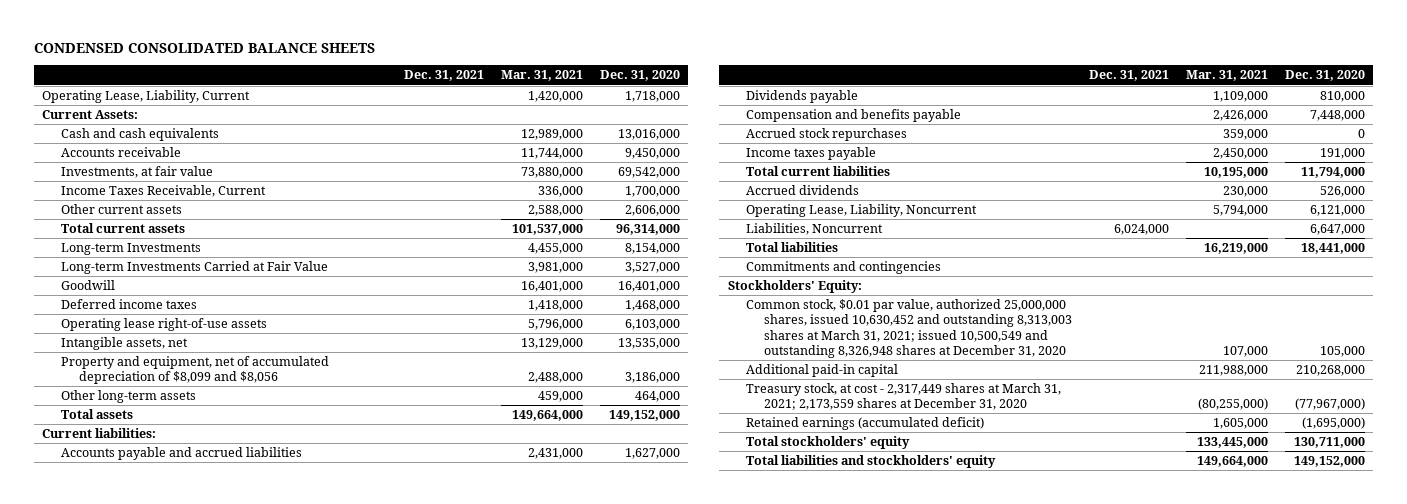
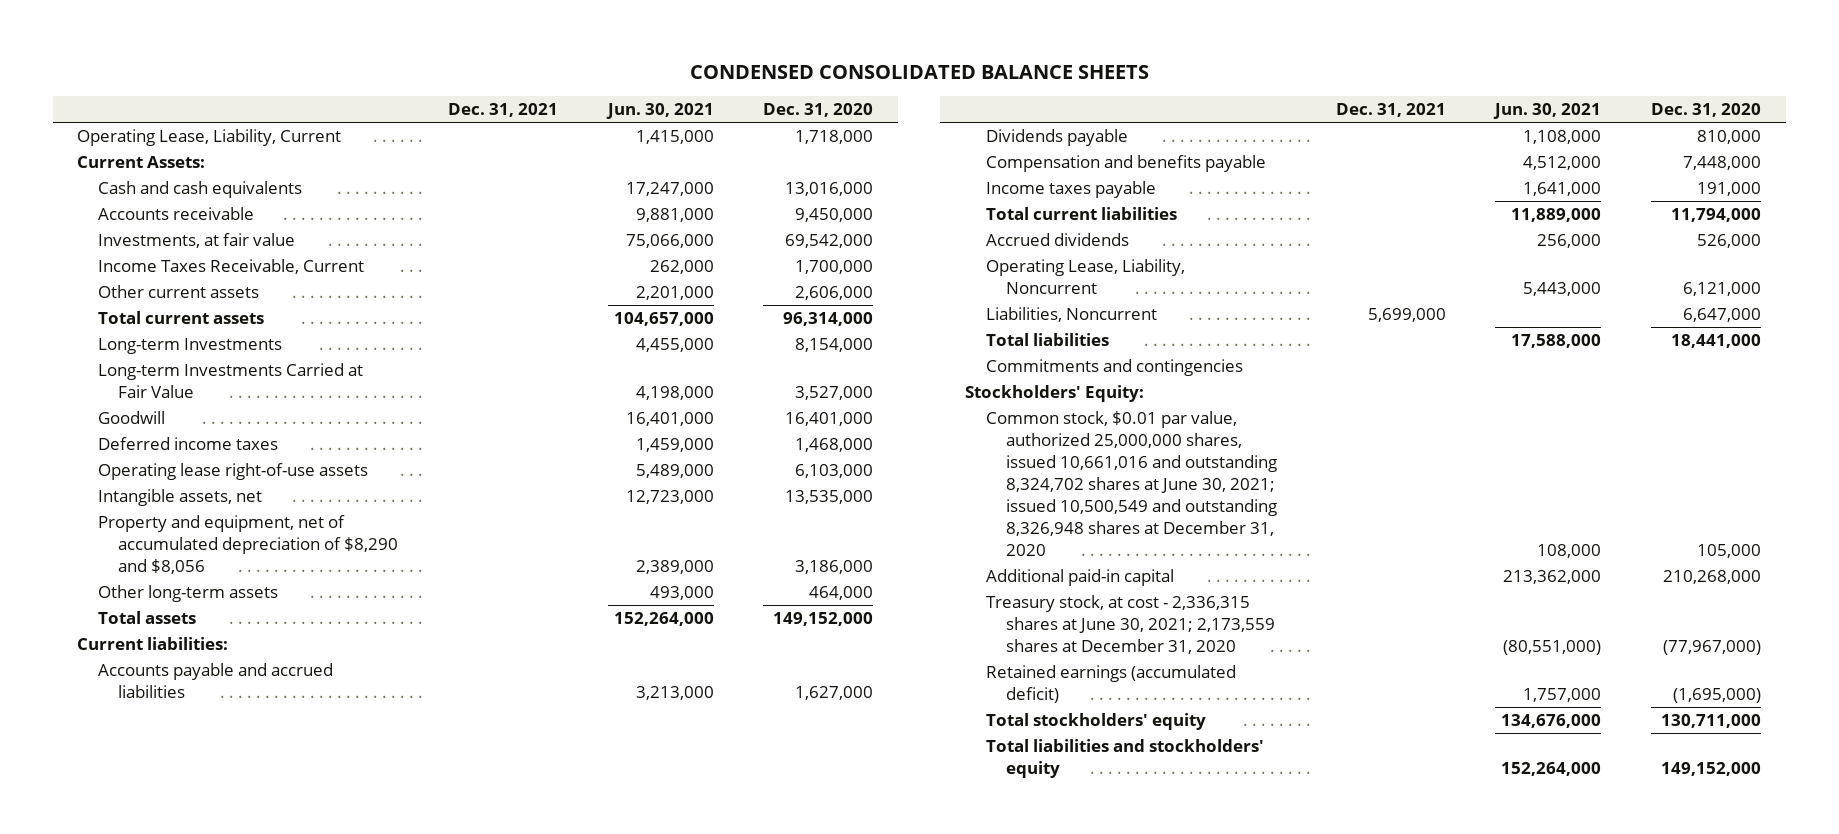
- | Dec. 31, 2021 | Mar. 31, 2021 | Dec. 31, 2020
+ | Dec. 31, 2021 | Jun. 30, 2021 | Dec. 31, 2020
- Property and equipment, net of accumulated depreciation of $8,099 and $8,056 | | 2,488,000 | 3,186,000
+ Property and equipment, net of accumulated depreciation of $8,290 and $8,056 | | 2,389,000 | 3,186,000
- Accrued stock repurchases | | 359,000 | 0
- Liabilities, Noncurrent | 6,024,000 | | 6,647,000
+ Liabilities, Noncurrent | 5,699,000 | | 6,647,000
- Common stock, $0.01 par value, authorized 25,000,000 shares, issued 10,630,452 and outstanding 8,313,003 shares at March 31, 2021; issued 10,500,549 and outstanding 8,326,948 shares at December 31, 2020 | | 107,000 | 105,000
+ Common stock, $0.01 par value, authorized 25,000,000 shares, issued 10,661,016 and outstanding 8,324,702 shares at June 30, 2021; issued 10,500,549 and outstanding 8,326,948 shares at December 31, 2020 | | 108,000 | 105,000
- Treasury stock, at cost - 2,317,449 shares at March 31, 2021; 2,173,559 shares at December 31, 2020 | | (80,255,000) | (77,967,000)
+ Treasury stock, at cost - 2,336,315 shares at June 30, 2021; 2,173,559 shares at December 31, 2020 | | (80,551,000) | (77,967,000)

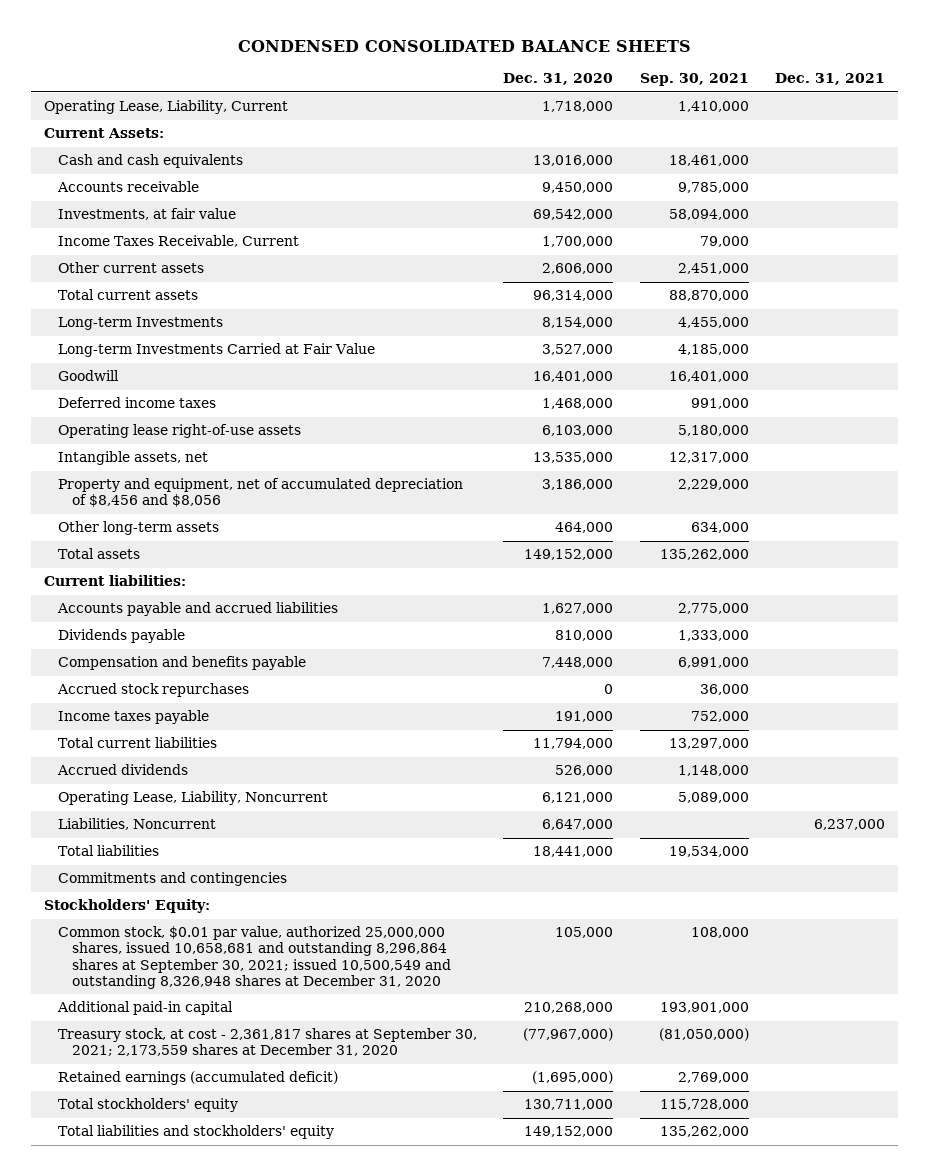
- | Dec. 31, 2021 | Jun. 30, 2021 | Dec. 31, 2020
+ | Dec. 31, 2020 | Sep. 30, 2021 | Dec. 31, 2021
- Property and equipment, net of accumulated depreciation of $8,290 and $8,056 | | 2,389,000 | 3,186,000
+ Property and equipment, net of accumulated depreciation of $8,456 and $8,056 | 3,186,000 | 2,229,000 |
+ Accrued stock repurchases | 0 | 36,000 |
- Liabilities, Noncurrent | 5,699,000 | | 6,647,000
+ Liabilities, Noncurrent | 6,647,000 | | 6,237,000
- Common stock, $0.01 par value, authorized 25,000,000 shares, issued 10,661,016 and outstanding 8,324,702 shares at June 30, 2021; issued 10,500,549 and outstanding 8,326,948 shares at December 31, 2020 | | 108,000 | 105,000
+ Common stock, $0.01 par value, authorized 25,000,000 shares, issued 10,658,681 and outstanding 8,296,864 shares at September 30, 2021; issued 10,500,549 and outstanding 8,326,948 shares at December 31, 2020 | 105,000 | 108,000 |
- Treasury stock, at cost - 2,336,315 shares at June 30, 2021; 2,173,559 shares at December 31, 2020 | | (80,551,000) | (77,967,000)
+ Treasury stock, at cost - 2,361,817 shares at September 30, 2021; 2,173,559 shares at December 31, 2020 | (77,967,000) | (81,050,000) |

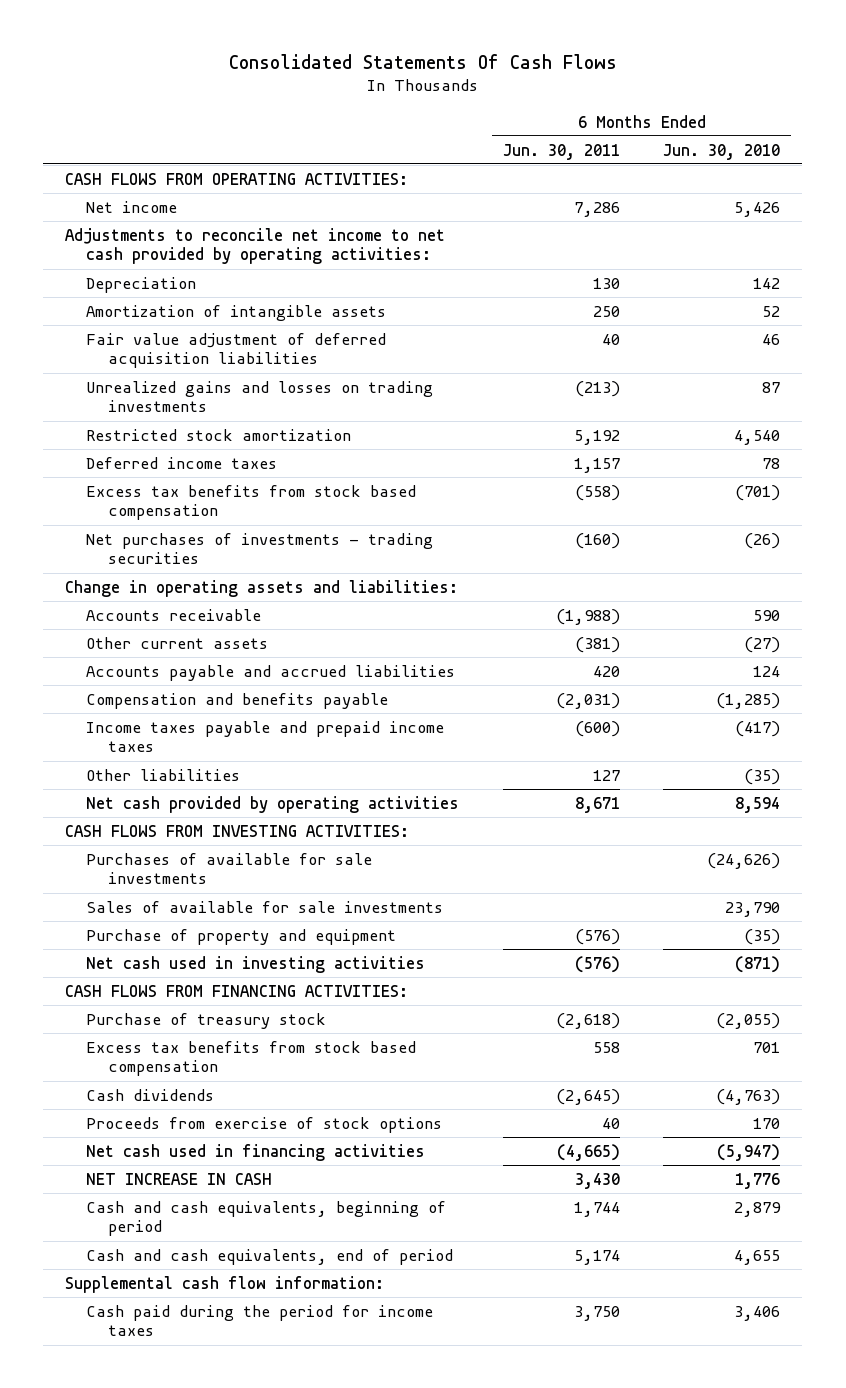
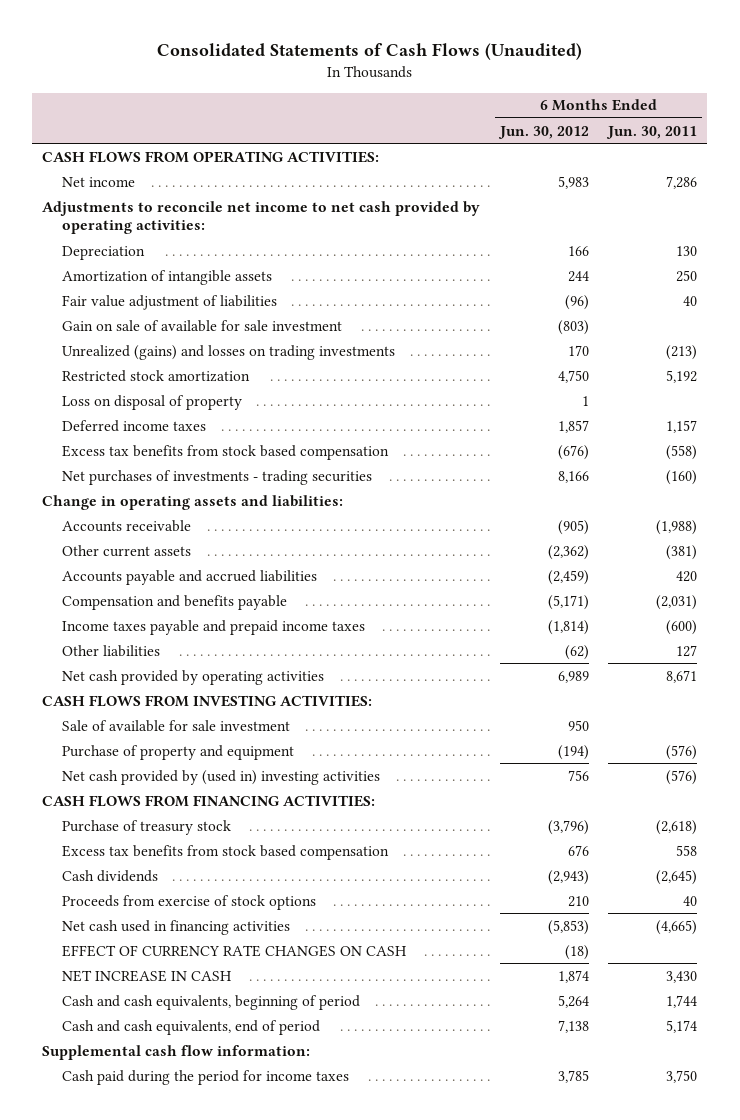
- Consolidated Statements Of Cash Flows
+ Consolidated Statements of Cash Flows (Unaudited)
- | 6 Months Ended Jun. 30, 2011 | 6 Months Ended Jun. 30, 2010
+ | 6 Months Ended Jun. 30, 2012 | 6 Months Ended Jun. 30, 2011
- Fair value adjustment of deferred acquisition liabilities | 40 | 46
- Unrealized gains and losses on trading investments | (213) | 87
+ Fair value adjustment of liabilities | (96) | 40
+ Gain on sale of available for sale investment | (803) |
+ Unrealized (gains) and losses on trading investments | 170 | (213)
+ Loss on disposal of property | 1 |
- Purchases of available for sale investments | | (24,626)
- Sales of available for sale investments | | 23,790
+ Sale of available for sale investment | 950 |
- Net cash used in investing activities | (576) | (871)
+ Net cash provided by (used in) investing activities | 756 | (576)
+ EFFECT OF CURRENCY RATE CHANGES ON CASH | (18) |

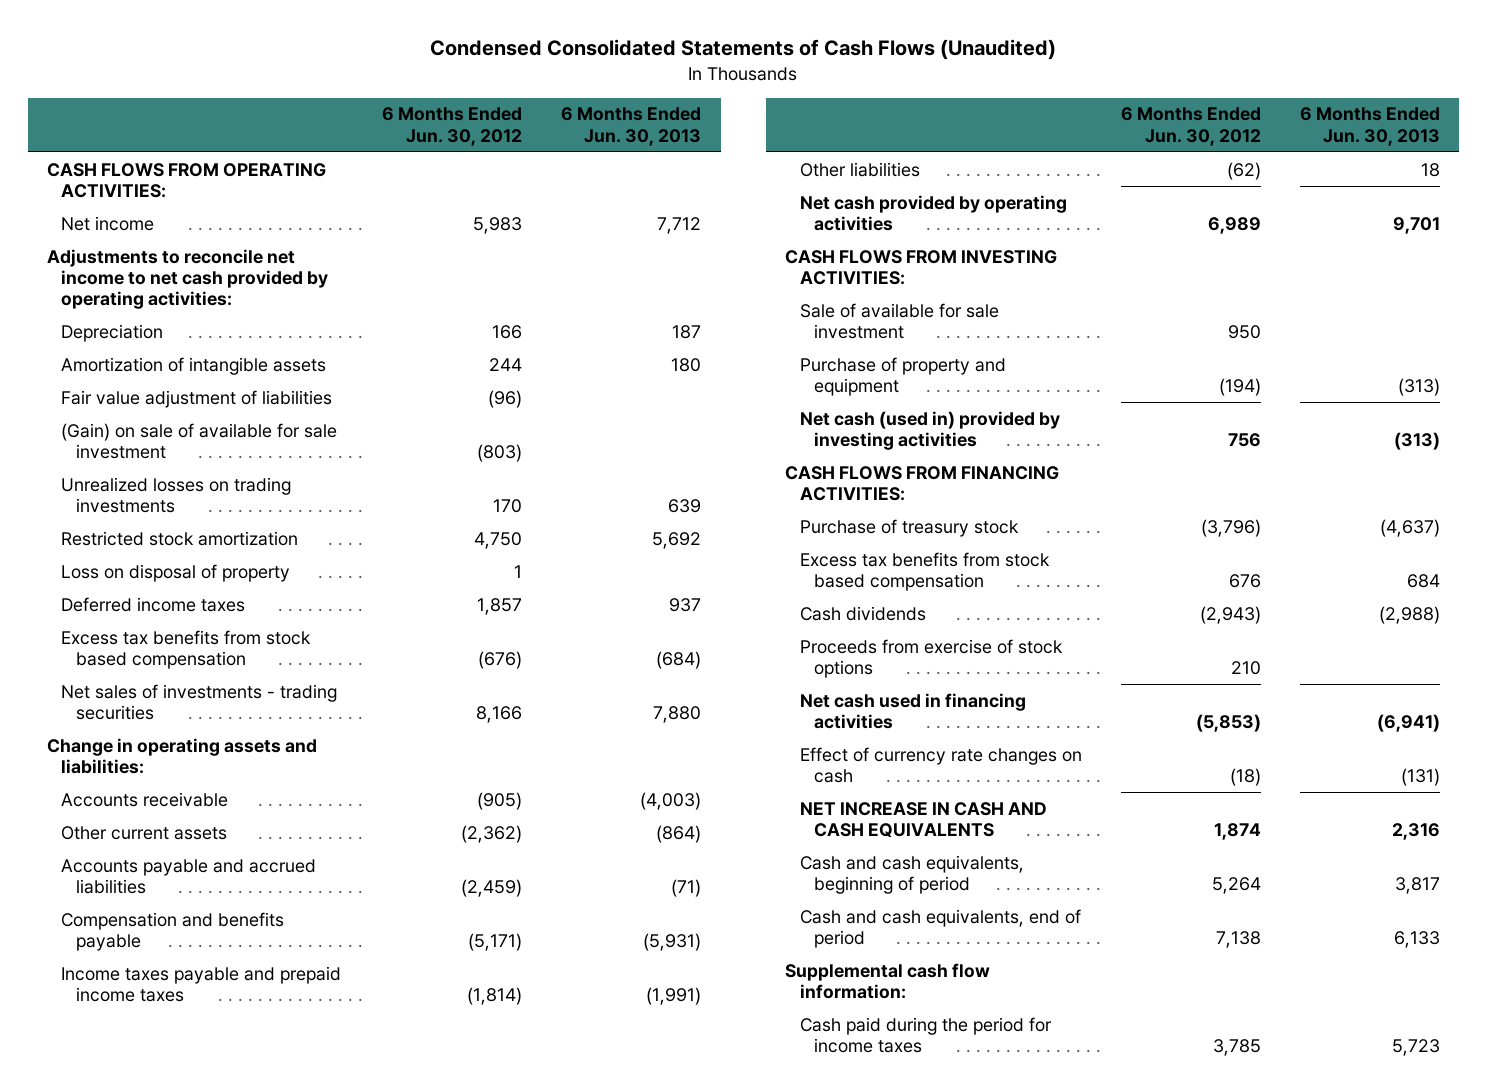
- Consolidated Statements of Cash Flows (Unaudited)
+ Condensed Consolidated Statements of Cash Flows (Unaudited)
- | 6 Months Ended Jun. 30, 2012 | 6 Months Ended Jun. 30, 2011
+ | 6 Months Ended Jun. 30, 2012 | 6 Months Ended Jun. 30, 2013
- Gain on sale of available for sale investment | (803) |
- Unrealized (gains) and losses on trading investments | 170 | (213)
+ (Gain) on sale of available for sale investment | (803) |
+ Unrealized losses on trading investments | 170 | 639
- Net purchases of investments - trading securities | 8,166 | (160)
+ Net sales of investments - trading securities | 8,166 | 7,880
- Net cash provided by (used in) investing activities | 756 | (576)
+ Net cash (used in) provided by investing activities | 756 | (313)
- EFFECT OF CURRENCY RATE CHANGES ON CASH | (18) |
- NET INCREASE IN CASH | 1,874 | 3,430
+ Effect of currency rate changes on cash | (18) | (131)
+ NET INCREASE IN CASH AND CASH EQUIVALENTS | 1,874 | 2,316

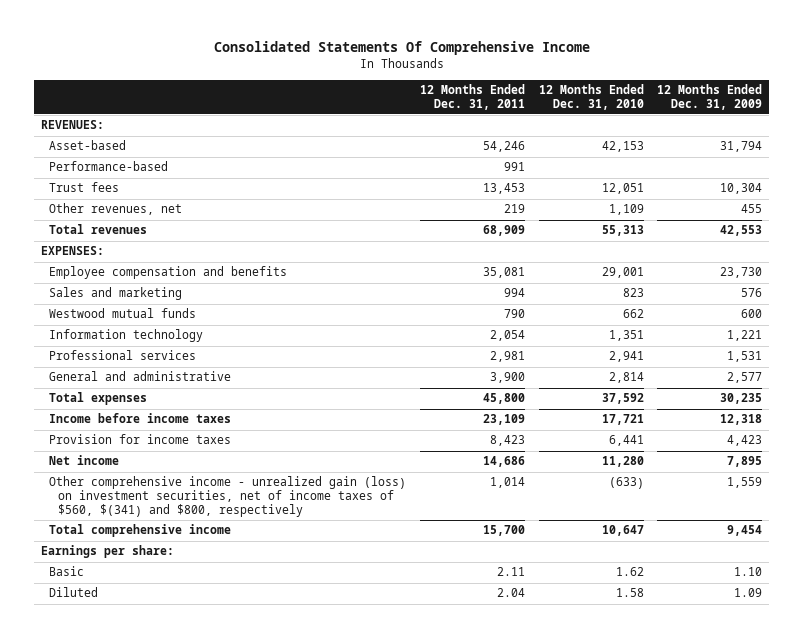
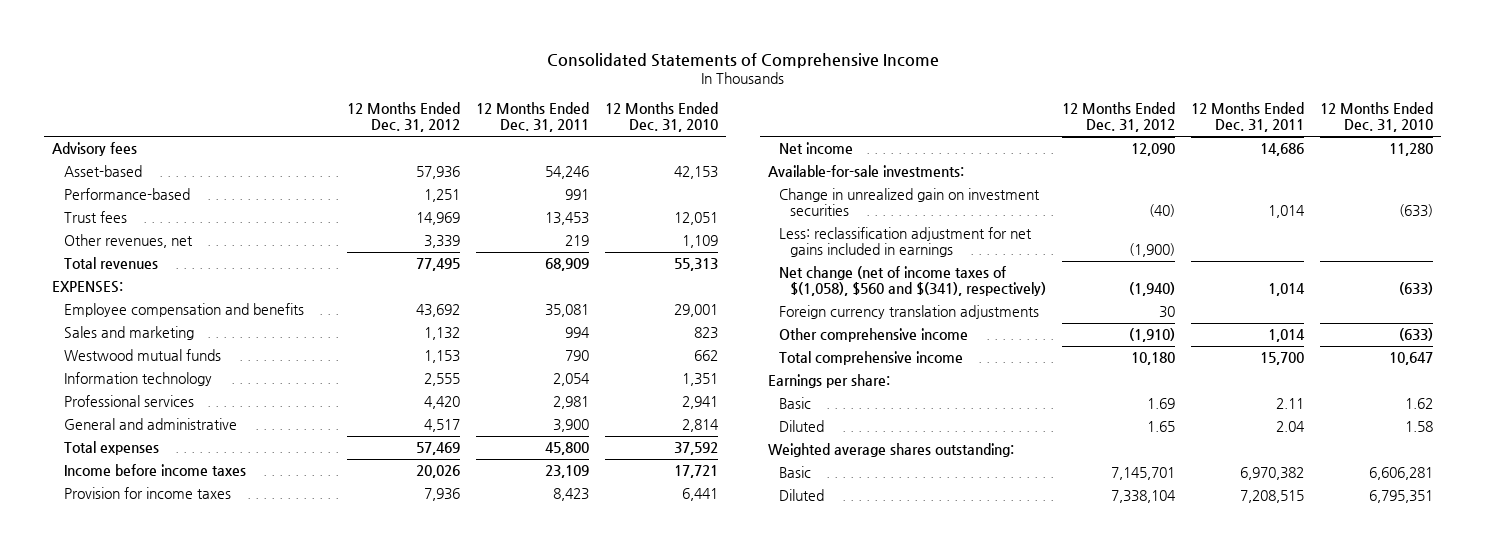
- Consolidated Statements Of Comprehensive Income
+ Consolidated Statements of Comprehensive Income
- | 12 Months Ended Dec. 31, 2011 | 12 Months Ended Dec. 31, 2010 | 12 Months Ended Dec. 31, 2009
+ | 12 Months Ended Dec. 31, 2012 | 12 Months Ended Dec. 31, 2011 | 12 Months Ended Dec. 31, 2010
- REVENUES:
+ Advisory fees
- Other comprehensive income - unrealized gain (loss) on investment securities, net of income taxes of $560, $(341) and $800, respectively | 1,014 | (633) | 1,559
+ Available-for-sale investments:
+ Change in unrealized gain on investment securities | (40) | 1,014 | (633)
+ Less: reclassification adjustment for net gains included in earnings | (1,900) | |
+ Net change (net of income taxes of $(1,058), $560 and $(341), respectively) | (1,940) | 1,014 | (633)
+ Foreign currency translation adjustments | 30 | |
+ Other comprehensive income | (1,910) | 1,014 | (633)
+ Weighted average shares outstanding:
+ Basic | 7,145,701 | 6,970,382 | 6,606,281
+ Diluted | 7,338,104 | 7,208,515 | 6,795,351

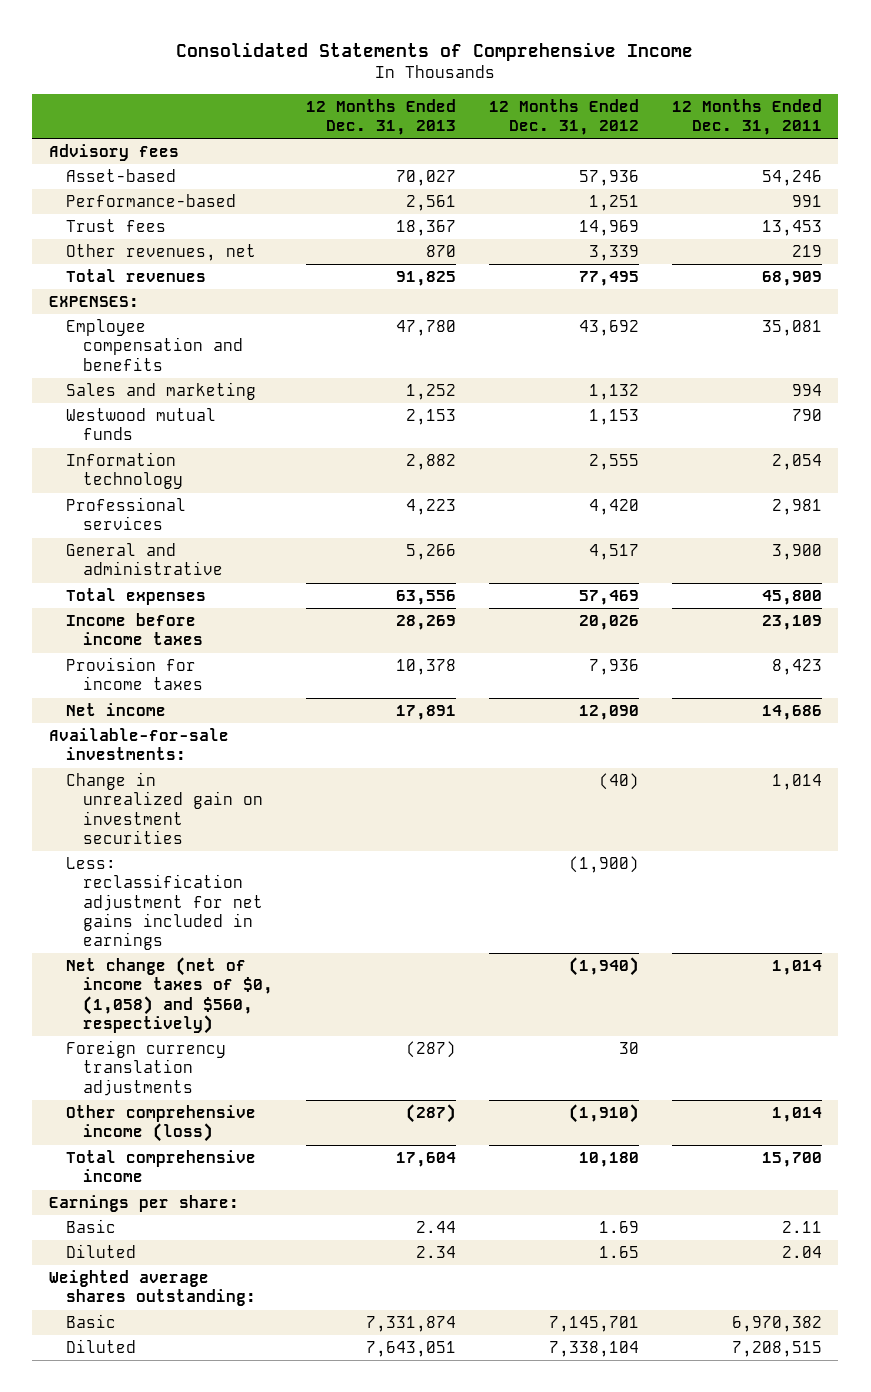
- | 12 Months Ended Dec. 31, 2012 | 12 Months Ended Dec. 31, 2011 | 12 Months Ended Dec. 31, 2010
+ | 12 Months Ended Dec. 31, 2013 | 12 Months Ended Dec. 31, 2012 | 12 Months Ended Dec. 31, 2011
- Net change (net of income taxes of $(1,058), $560 and $(341), respectively) | (1,940) | 1,014 | (633)
+ Net change (net of income taxes of $0, (1,058) and $560, respectively) | | (1,940) | 1,014
- Other comprehensive income | (1,910) | 1,014 | (633)
+ Other comprehensive income (loss) | (287) | (1,910) | 1,014

